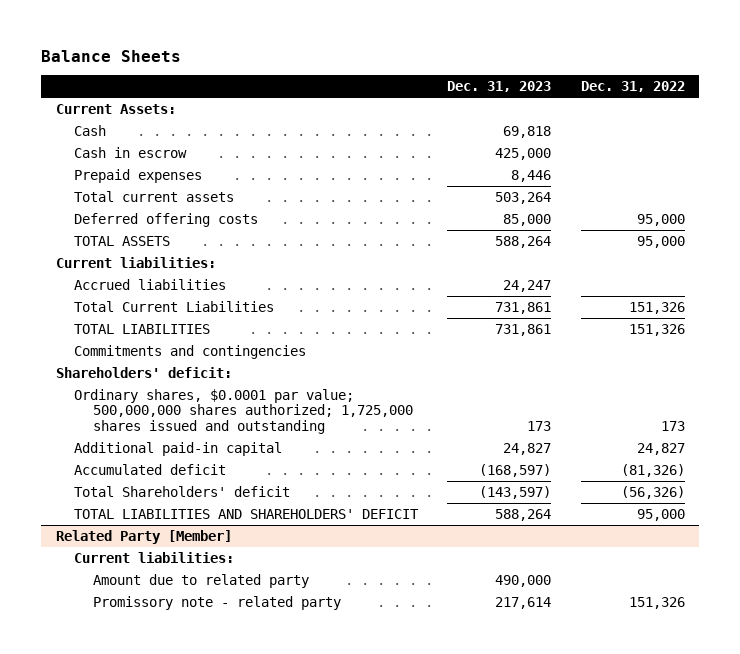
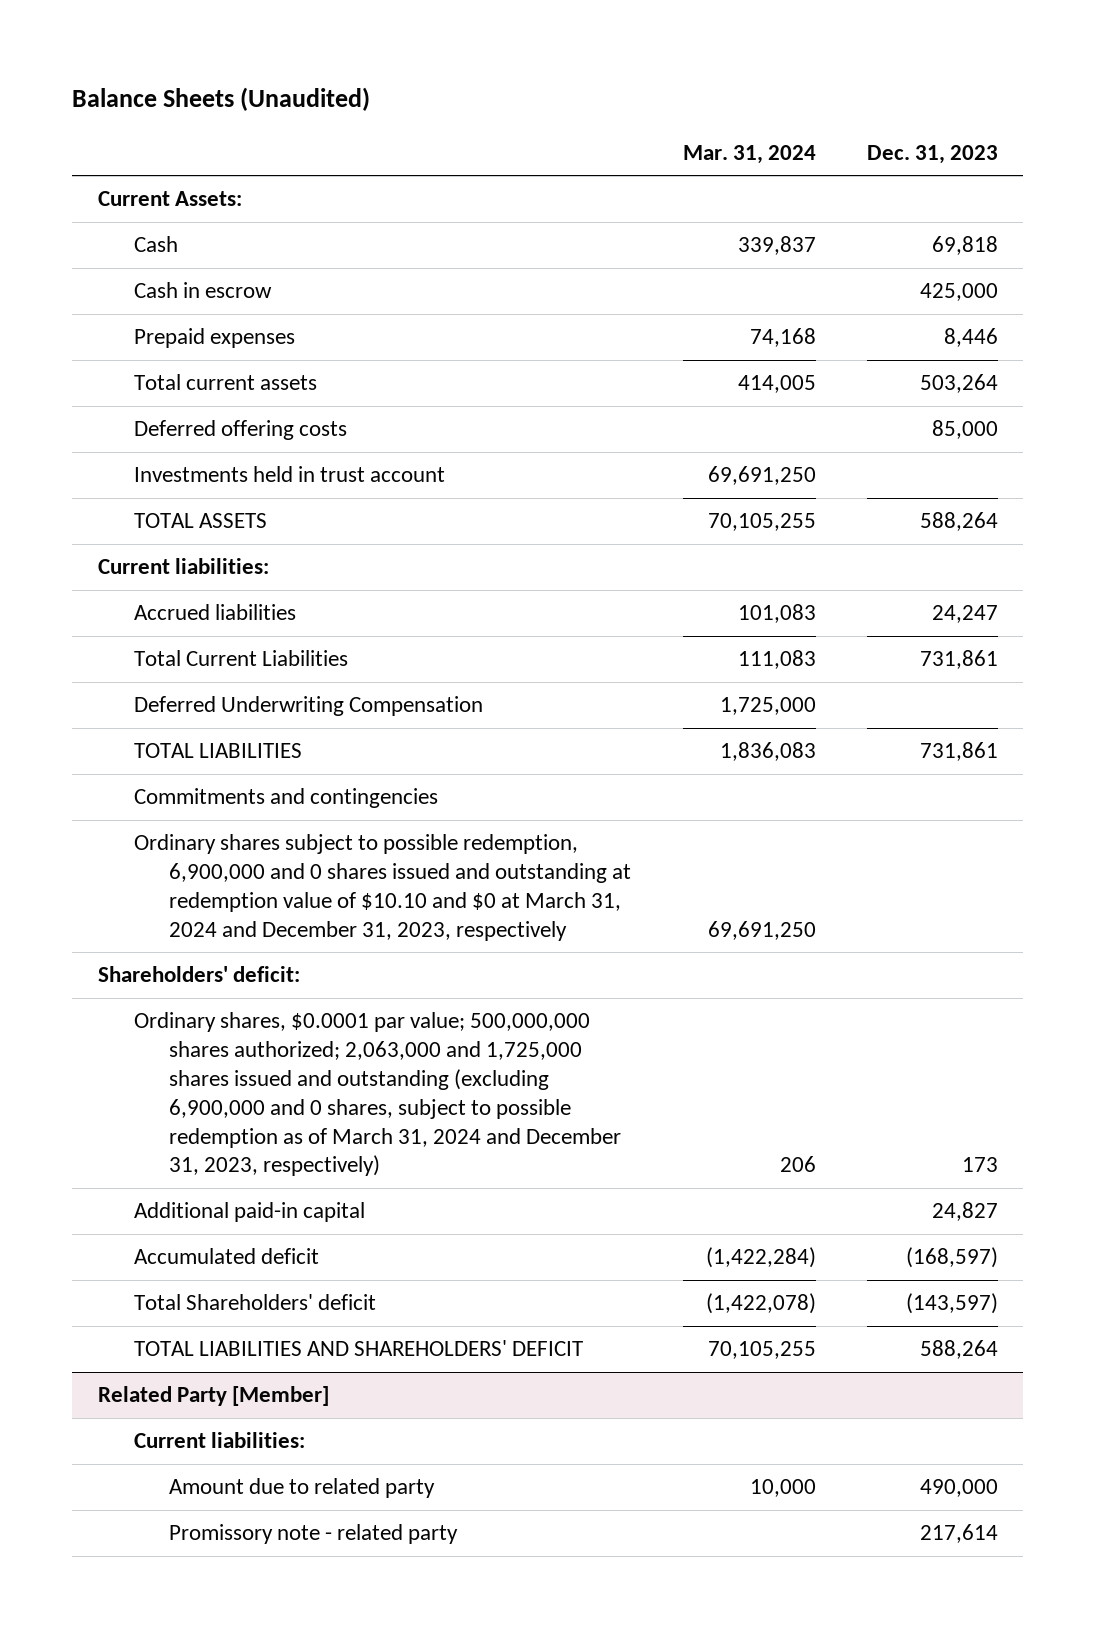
- Balance Sheets
+ Balance Sheets (Unaudited)
- | Dec. 31, 2023 | Dec. 31, 2022
+ | Mar. 31, 2024 | Dec. 31, 2023
+ Investments held in trust account | 69,691,250 |
+ Deferred Underwriting Compensation | 1,725,000 |
+ Ordinary shares subject to possible redemption, 6,900,000 and 0 shares issued and outstanding at redemption value of $10.10 and $0 at March 31, 2024 and December 31, 2023, respectively | 69,691,250 |
- Ordinary shares, $0.0001 par value; 500,000,000 shares authorized; 1,725,000 shares issued and outstanding | 173 | 173
+ Ordinary shares, $0.0001 par value; 500,000,000 shares authorized; 2,063,000 and 1,725,000 shares issued and outstanding (excluding 6,900,000 and 0 shares, subject to possible redemption as of March 31, 2024 and December 31, 2023, respectively) | 206 | 173

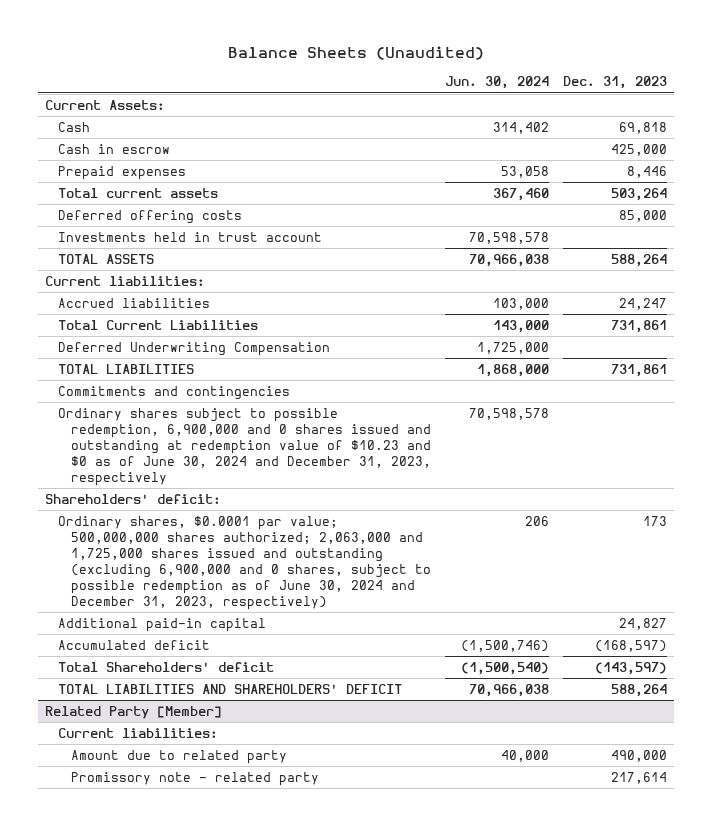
- | Mar. 31, 2024 | Dec. 31, 2023
+ | Jun. 30, 2024 | Dec. 31, 2023
- Ordinary shares subject to possible redemption, 6,900,000 and 0 shares issued and outstanding at redemption value of $10.10 and $0 at March 31, 2024 and December 31, 2023, respectively | 69,691,250 |
+ Ordinary shares subject to possible redemption, 6,900,000 and 0 shares issued and outstanding at redemption value of $10.23 and $0 as of June 30, 2024 and December 31, 2023, respectively | 70,598,578 |
- Ordinary shares, $0.0001 par value; 500,000,000 shares authorized; 2,063,000 and 1,725,000 shares issued and outstanding (excluding 6,900,000 and 0 shares, subject to possible redemption as of March 31, 2024 and December 31, 2023, respectively) | 206 | 173
+ Ordinary shares, $0.0001 par value; 500,000,000 shares authorized; 2,063,000 and 1,725,000 shares issued and outstanding (excluding 6,900,000 and 0 shares, subject to possible redemption as of June 30, 2024 and December 31, 2023, respectively) | 206 | 173

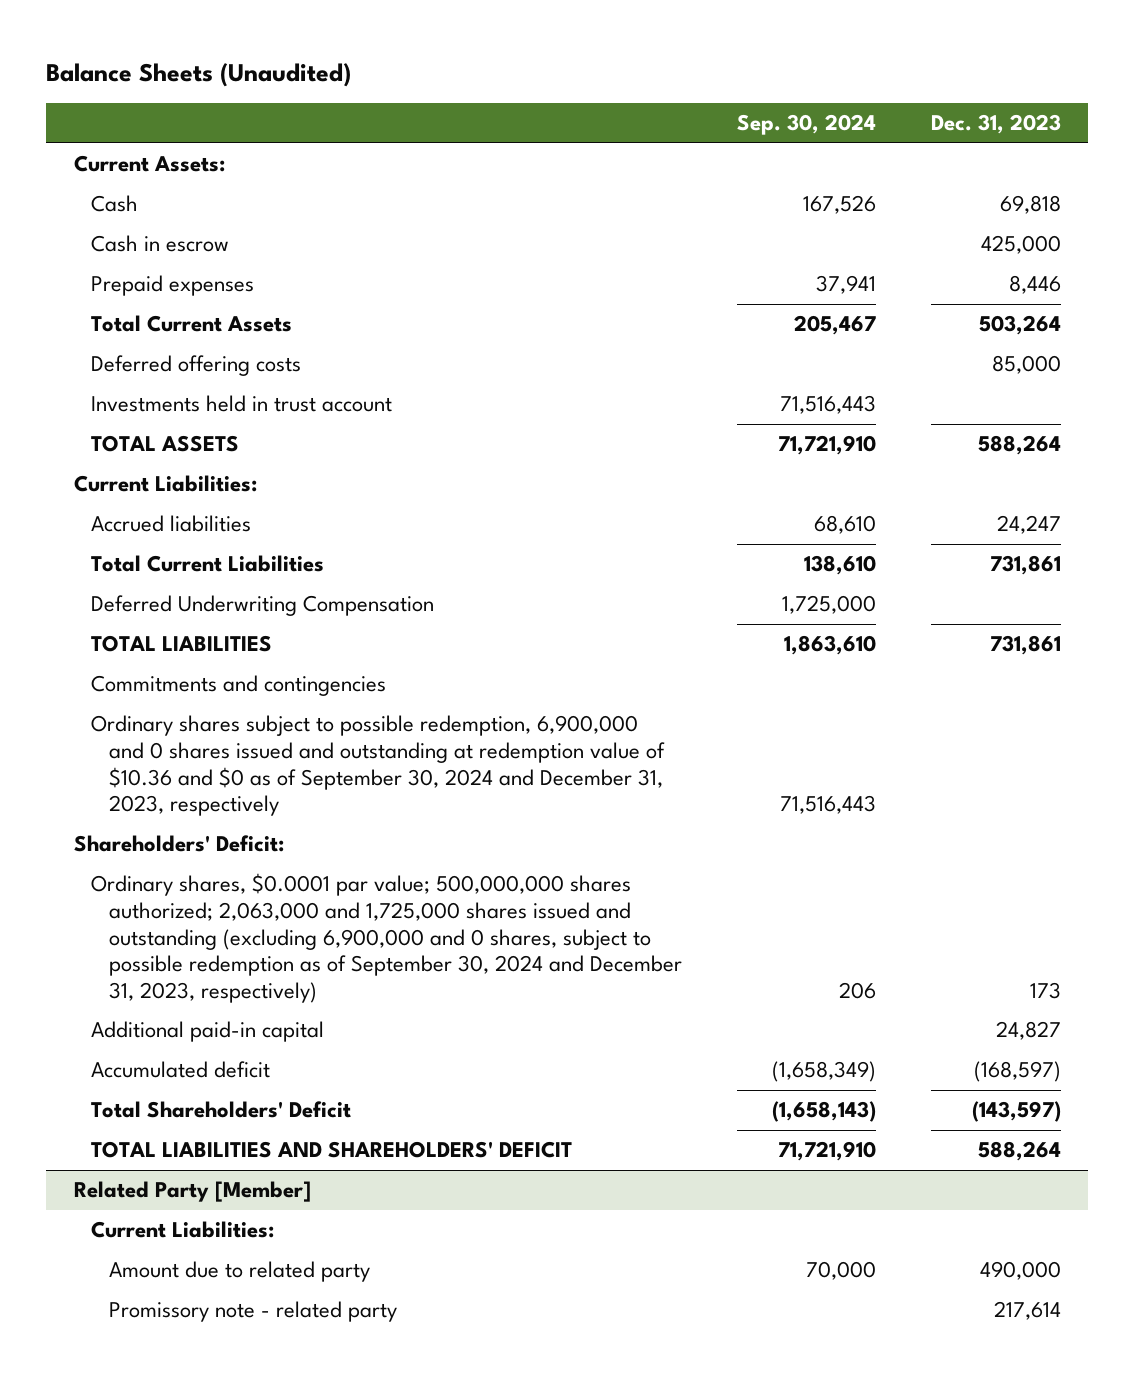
- | Jun. 30, 2024 | Dec. 31, 2023
+ | Sep. 30, 2024 | Dec. 31, 2023
- Total current assets | 367,460 | 503,264
+ Total Current Assets | 205,467 | 503,264
- Current liabilities:
+ Current Liabilities:
- Ordinary shares subject to possible redemption, 6,900,000 and 0 shares issued and outstanding at redemption value of $10.23 and $0 as of June 30, 2024 and December 31, 2023, respectively | 70,598,578 |
- Shareholders' deficit:
- Ordinary shares, $0.0001 par value; 500,000,000 shares authorized; 2,063,000 and 1,725,000 shares issued and outstanding (excluding 6,900,000 and 0 shares, subject to possible redemption as of June 30, 2024 and December 31, 2023, respectively) | 206 | 173
+ Ordinary shares subject to possible redemption, 6,900,000 and 0 shares issued and outstanding at redemption value of $10.36 and $0 as of September 30, 2024 and December 31, 2023, respectively | 71,516,443 |
+ Shareholders' Deficit:
+ Ordinary shares, $0.0001 par value; 500,000,000 shares authorized; 2,063,000 and 1,725,000 shares issued and outstanding (excluding 6,900,000 and 0 shares, subject to possible redemption as of September 30, 2024 and December 31, 2023, respectively) | 206 | 173
- Total Shareholders' deficit | (1,500,540) | (143,597)
+ Total Shareholders' Deficit | (1,658,143) | (143,597)
@ Related Party [Member]
- Current liabilities:
+ Current Liabilities:

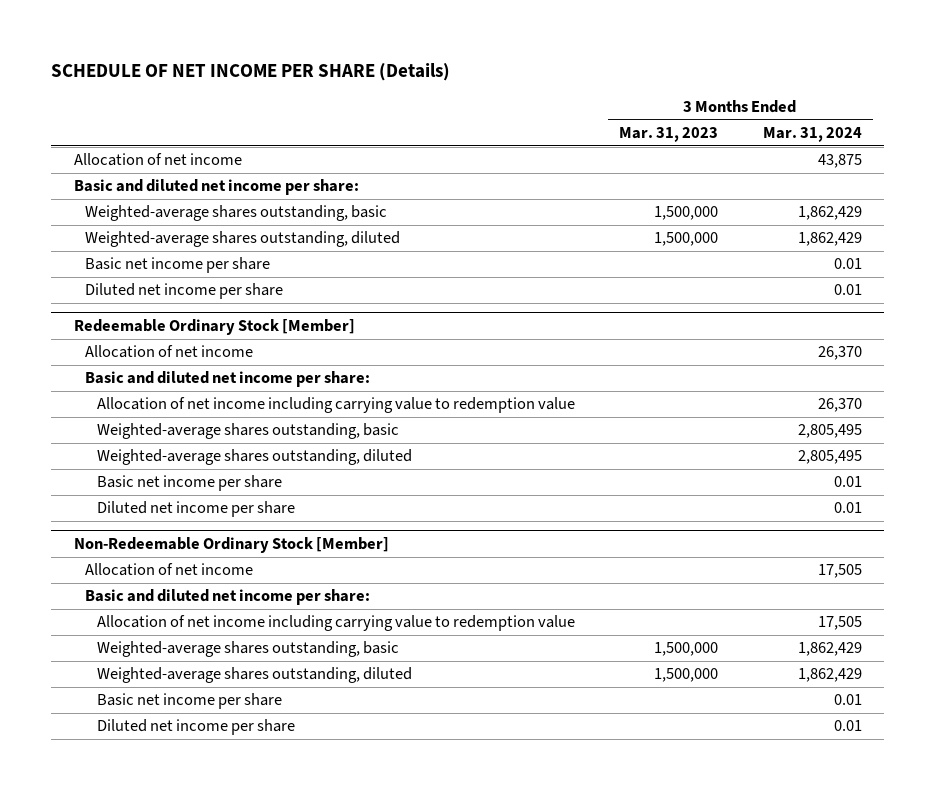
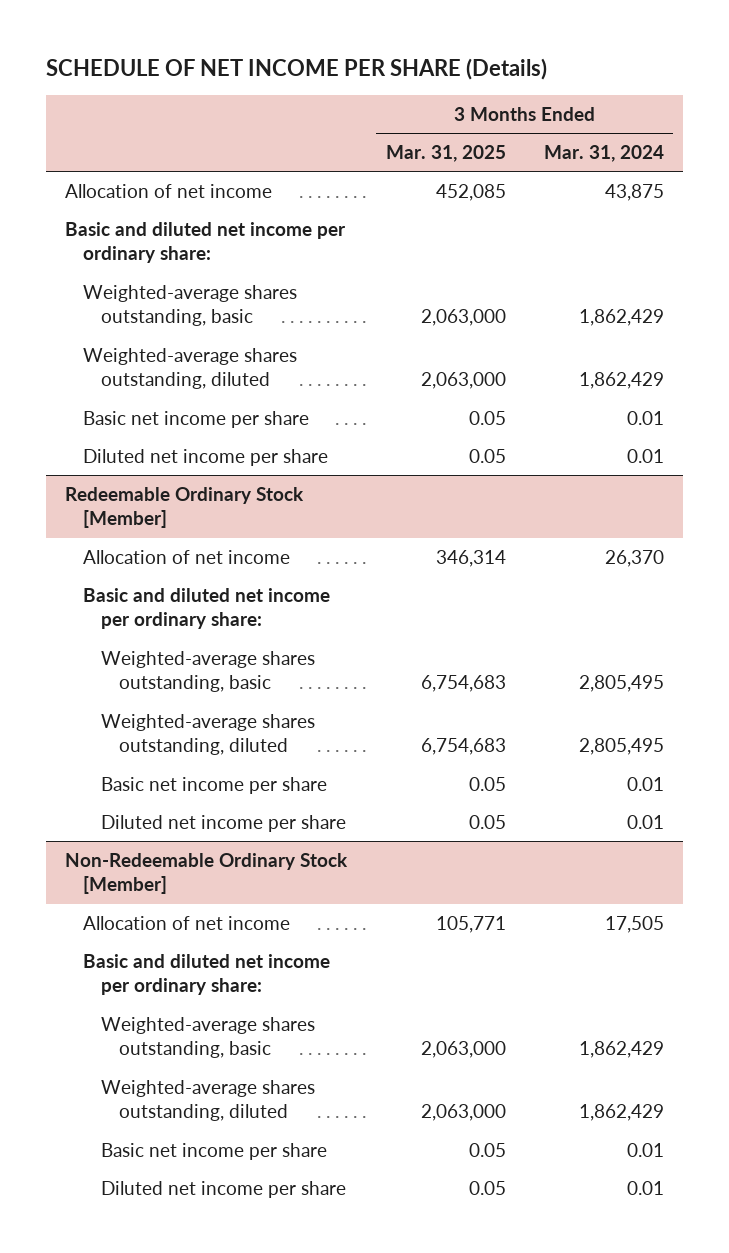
- | 3 Months Ended Mar. 31, 2023 | 3 Months Ended Mar. 31, 2024
+ | 3 Months Ended Mar. 31, 2025 | 3 Months Ended Mar. 31, 2024
- Basic and diluted net income per share:
+ Basic and diluted net income per ordinary share:
@ Redeemable Ordinary Stock [Member]
- Basic and diluted net income per share:
- Allocation of net income including carrying value to redemption value | | 26,370
+ Basic and diluted net income per ordinary share:
@ Non-Redeemable Ordinary Stock [Member]
- Basic and diluted net income per share:
- Allocation of net income including carrying value to redemption value | | 17,505
+ Basic and diluted net income per ordinary share:

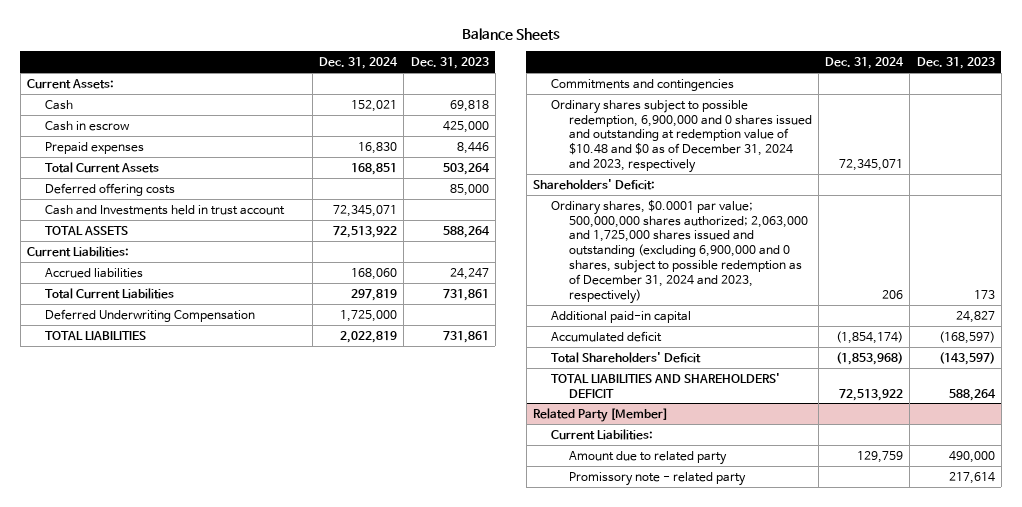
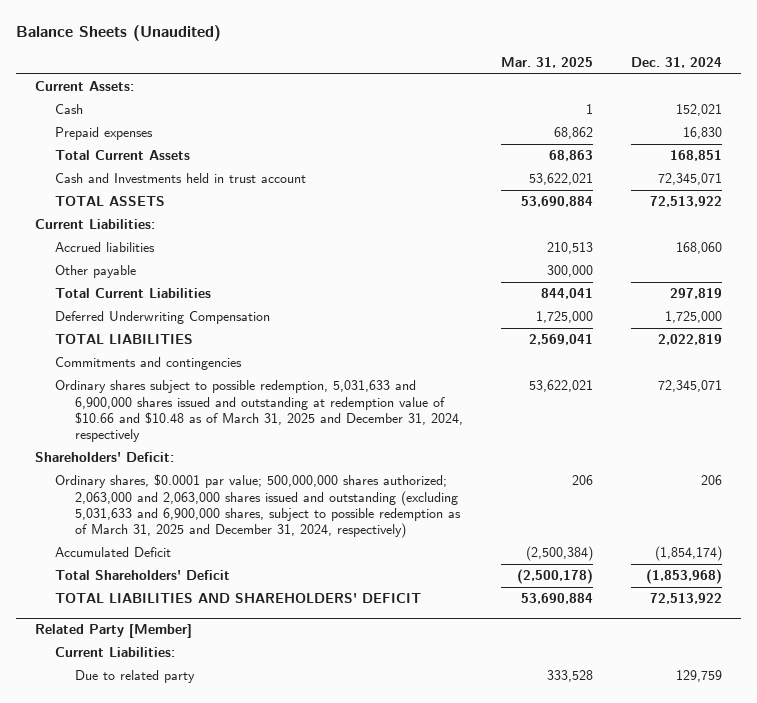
- Balance Sheets
+ Balance Sheets (Unaudited)
- | Dec. 31, 2024 | Dec. 31, 2023
+ | Mar. 31, 2025 | Dec. 31, 2024
- Cash in escrow | | 425,000
- Deferred offering costs | | 85,000
+ Other payable | 300,000 |
- Ordinary shares subject to possible redemption, 6,900,000 and 0 shares issued and outstanding at redemption value of $10.48 and $0 as of December 31, 2024 and 2023, respectively | 72,345,071 |
+ Ordinary shares subject to possible redemption, 5,031,633 and 6,900,000 shares issued and outstanding at redemption value of $10.66 and $10.48 as of March 31, 2025 and December 31, 2024, respectively | 53,622,021 | 72,345,071
- Ordinary shares, $0.0001 par value; 500,000,000 shares authorized; 2,063,000 and 1,725,000 shares issued and outstanding (excluding 6,900,000 and 0 shares, subject to possible redemption as of December 31, 2024 and 2023, respectively) | 206 | 173
- Additional paid-in capital | | 24,827
- Accumulated deficit | (1,854,174) | (168,597)
+ Ordinary shares, $0.0001 par value; 500,000,000 shares authorized; 2,063,000 and 2,063,000 shares issued and outstanding (excluding 5,031,633 and 6,900,000 shares, subject to possible redemption as of March 31, 2025 and December 31, 2024, respectively) | 206 | 206
+ Accumulated Deficit | (2,500,384) | (1,854,174)
@ Related Party [Member]
- Amount due to related party | 129,759 | 490,000
- Promissory note - related party | | 217,614
+ Due to related party | 333,528 | 129,759

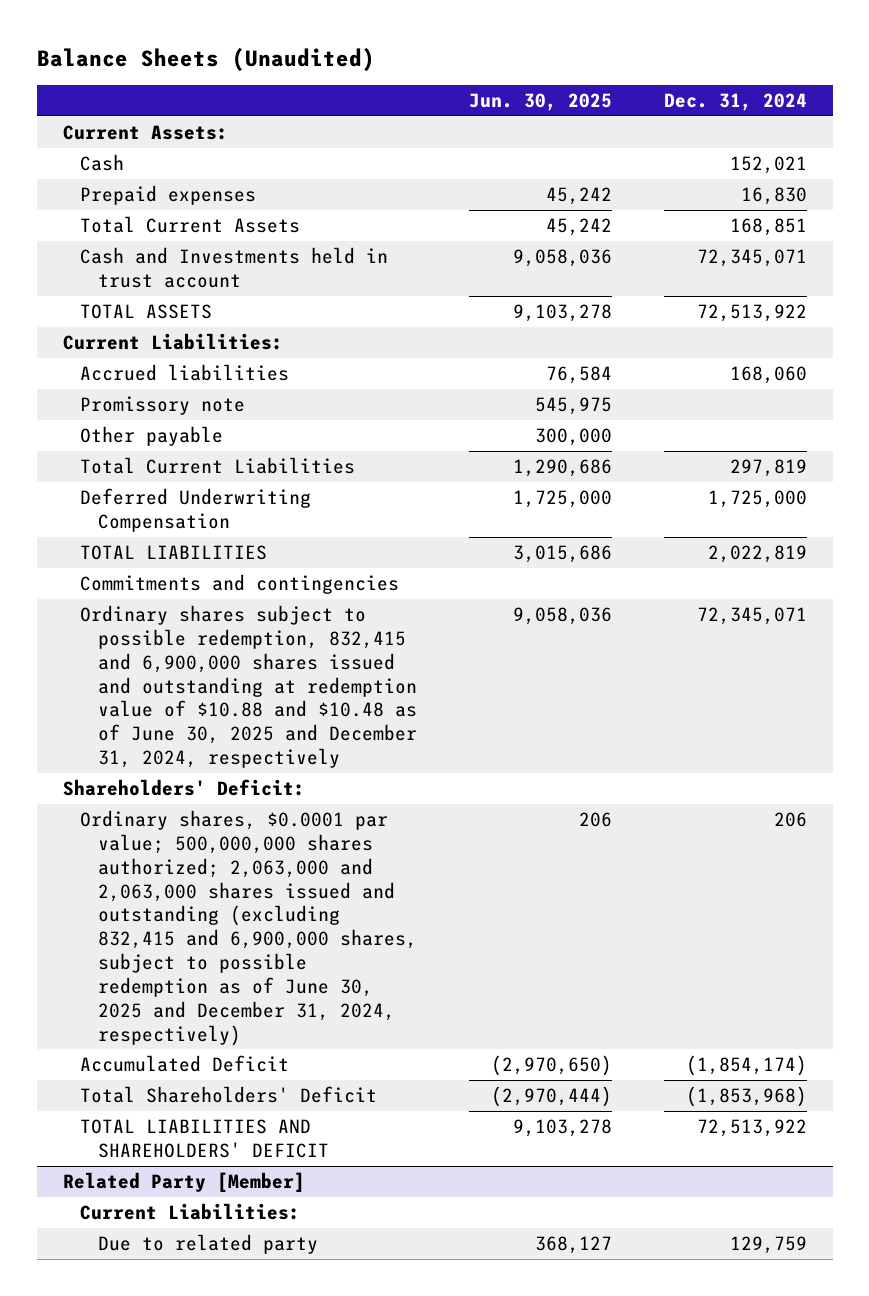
- | Mar. 31, 2025 | Dec. 31, 2024
+ | Jun. 30, 2025 | Dec. 31, 2024
+ Promissory note | 545,975 |
- Ordinary shares subject to possible redemption, 5,031,633 and 6,900,000 shares issued and outstanding at redemption value of $10.66 and $10.48 as of March 31, 2025 and December 31, 2024, respectively | 53,622,021 | 72,345,071
+ Ordinary shares subject to possible redemption, 832,415 and 6,900,000 shares issued and outstanding at redemption value of $10.88 and $10.48 as of June 30, 2025 and December 31, 2024, respectively | 9,058,036 | 72,345,071
- Ordinary shares, $0.0001 par value; 500,000,000 shares authorized; 2,063,000 and 2,063,000 shares issued and outstanding (excluding 5,031,633 and 6,900,000 shares, subject to possible redemption as of March 31, 2025 and December 31, 2024, respectively) | 206 | 206
+ Ordinary shares, $0.0001 par value; 500,000,000 shares authorized; 2,063,000 and 2,063,000 shares issued and outstanding (excluding 832,415 and 6,900,000 shares, subject to possible redemption as of June 30, 2025 and December 31, 2024, respectively) | 206 | 206

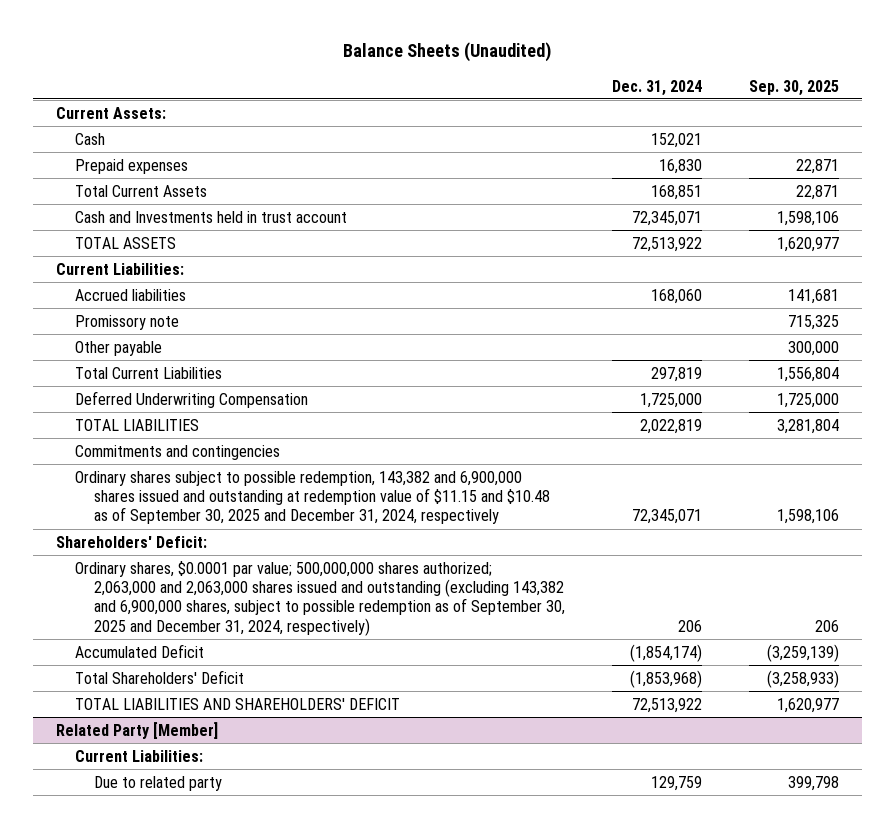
- | Jun. 30, 2025 | Dec. 31, 2024
+ | Dec. 31, 2024 | Sep. 30, 2025
- Ordinary shares subject to possible redemption, 832,415 and 6,900,000 shares issued and outstanding at redemption value of $10.88 and $10.48 as of June 30, 2025 and December 31, 2024, respectively | 9,058,036 | 72,345,071
+ Ordinary shares subject to possible redemption, 143,382 and 6,900,000 shares issued and outstanding at redemption value of $11.15 and $10.48 as of September 30, 2025 and December 31, 2024, respectively | 72,345,071 | 1,598,106
- Ordinary shares, $0.0001 par value; 500,000,000 shares authorized; 2,063,000 and 2,063,000 shares issued and outstanding (excluding 832,415 and 6,900,000 shares, subject to possible redemption as of June 30, 2025 and December 31, 2024, respectively) | 206 | 206
+ Ordinary shares, $0.0001 par value; 500,000,000 shares authorized; 2,063,000 and 2,063,000 shares issued and outstanding (excluding 143,382 and 6,900,000 shares, subject to possible redemption as of September 30, 2025 and December 31, 2024, respectively) | 206 | 206

